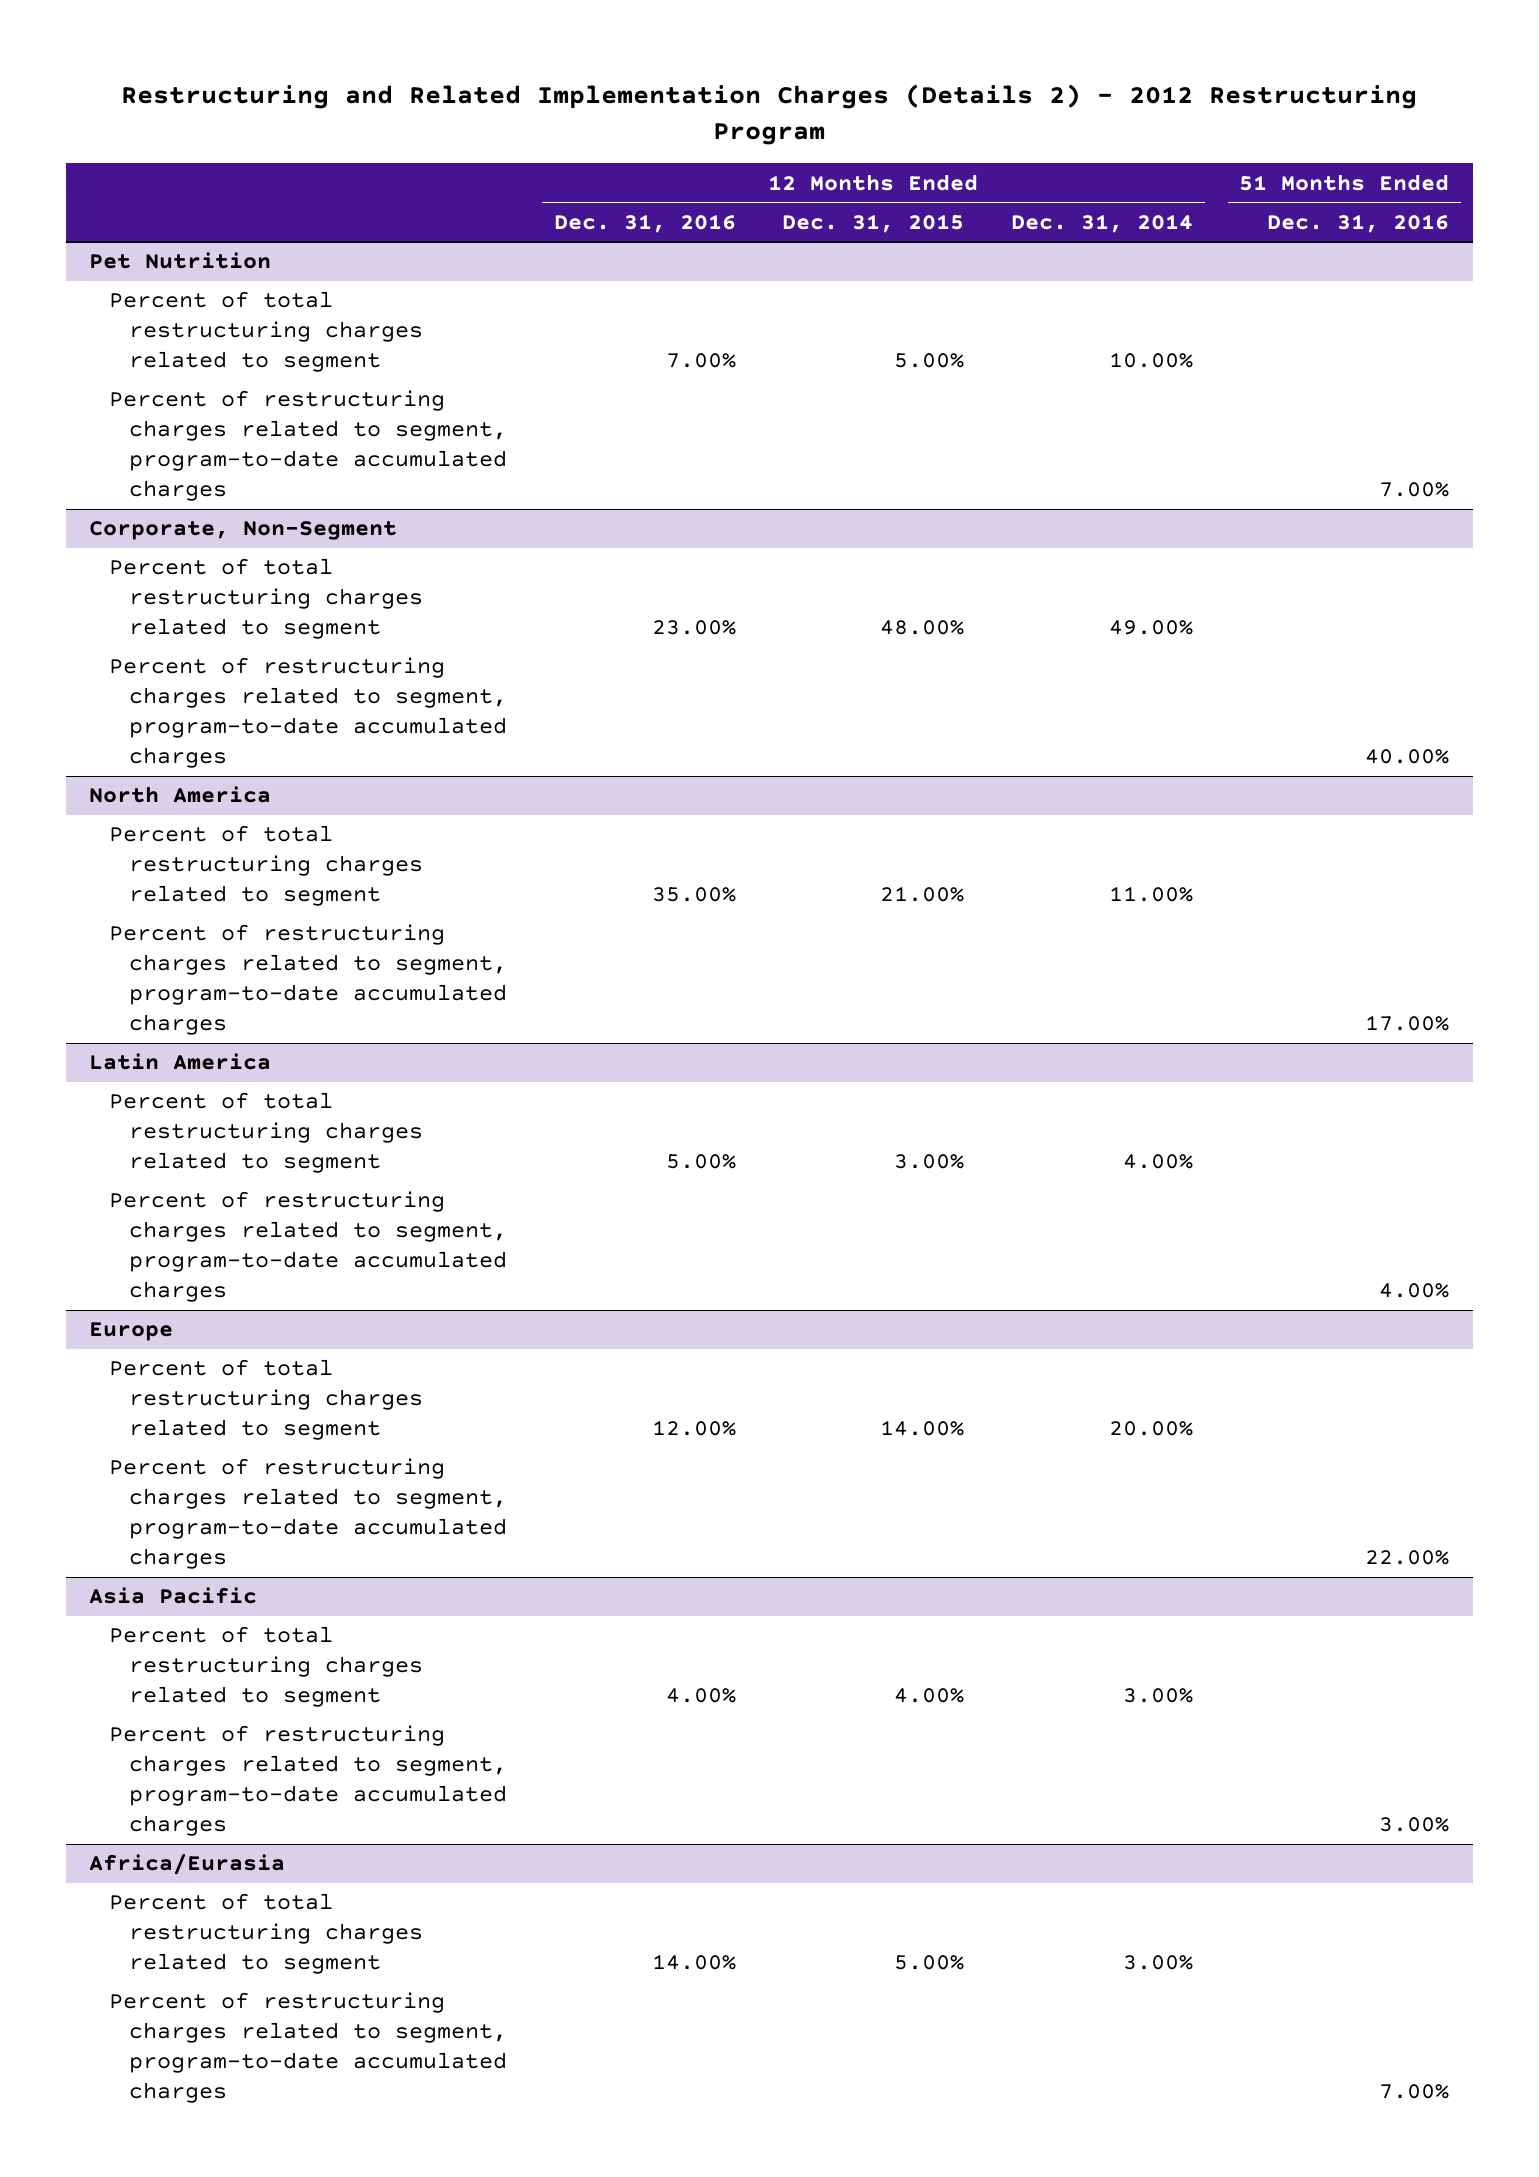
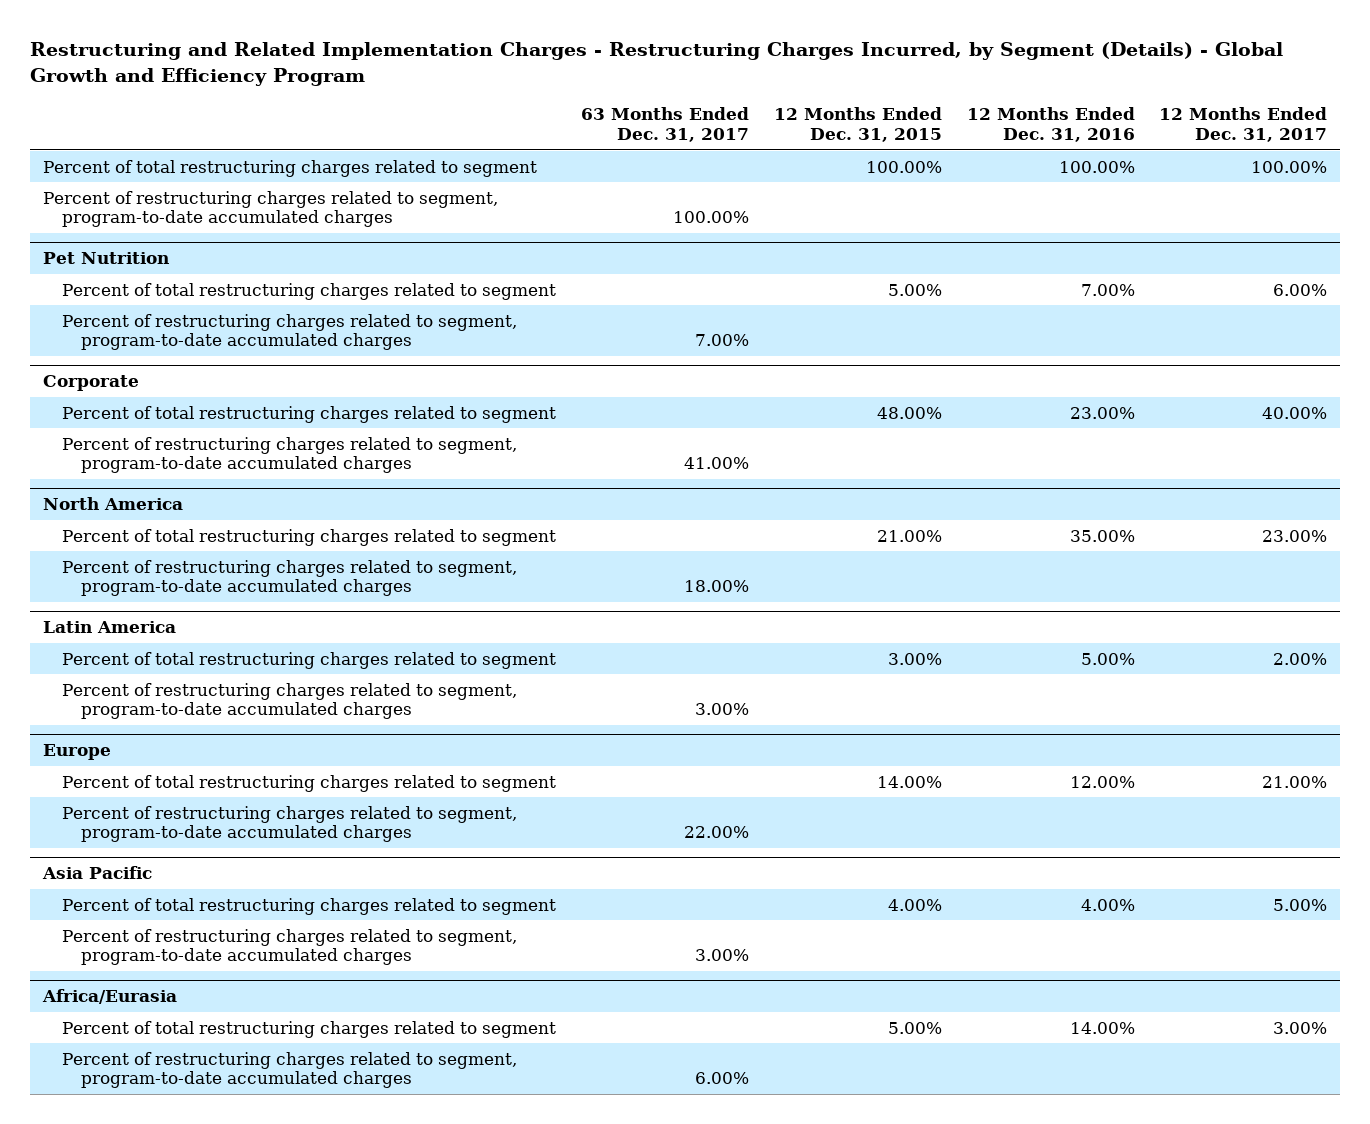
- Restructuring and Related Implementation Charges (Details 2) - 2012 Restructuring Program
+ Restructuring and Related Implementation Charges - Restructuring Charges Incurred, by Segment (Details) - Global Growth and Efficiency Program
- | 12 Months Ended Dec. 31, 2016 | 12 Months Ended Dec. 31, 2015 | 12 Months Ended Dec. 31, 2014 | 51 Months Ended Dec. 31, 2016
+ | 63 Months Ended Dec. 31, 2017 | 12 Months Ended Dec. 31, 2015 | 12 Months Ended Dec. 31, 2016 | 12 Months Ended Dec. 31, 2017
+ Percent of total restructuring charges related to segment | | 100.00% | 100.00% | 100.00%
+ Percent of restructuring charges related to segment, program-to-date accumulated charges | 100.00% | | |
- Corporate, Non-Segment
+ Corporate

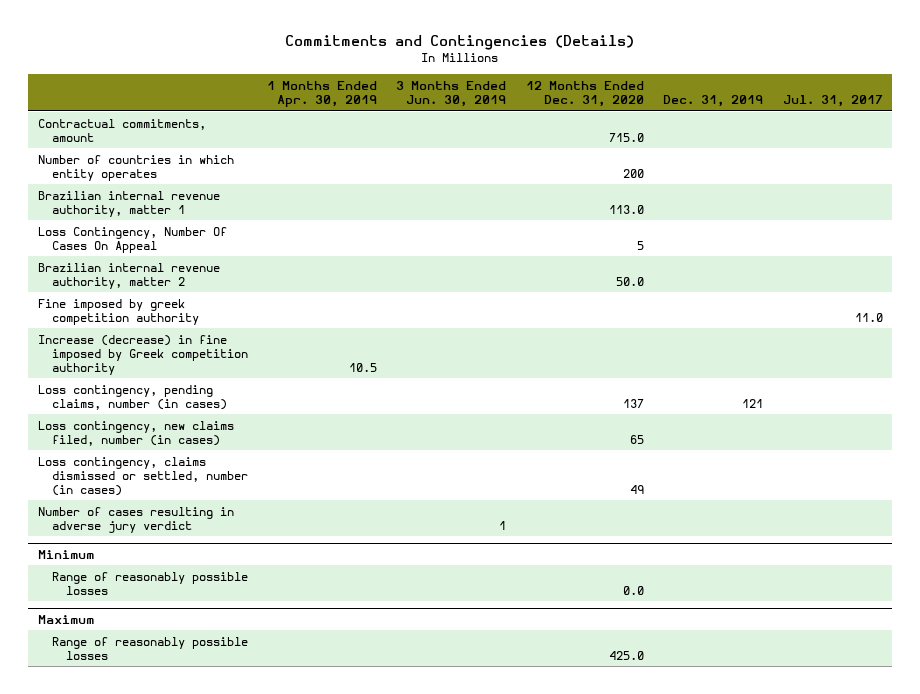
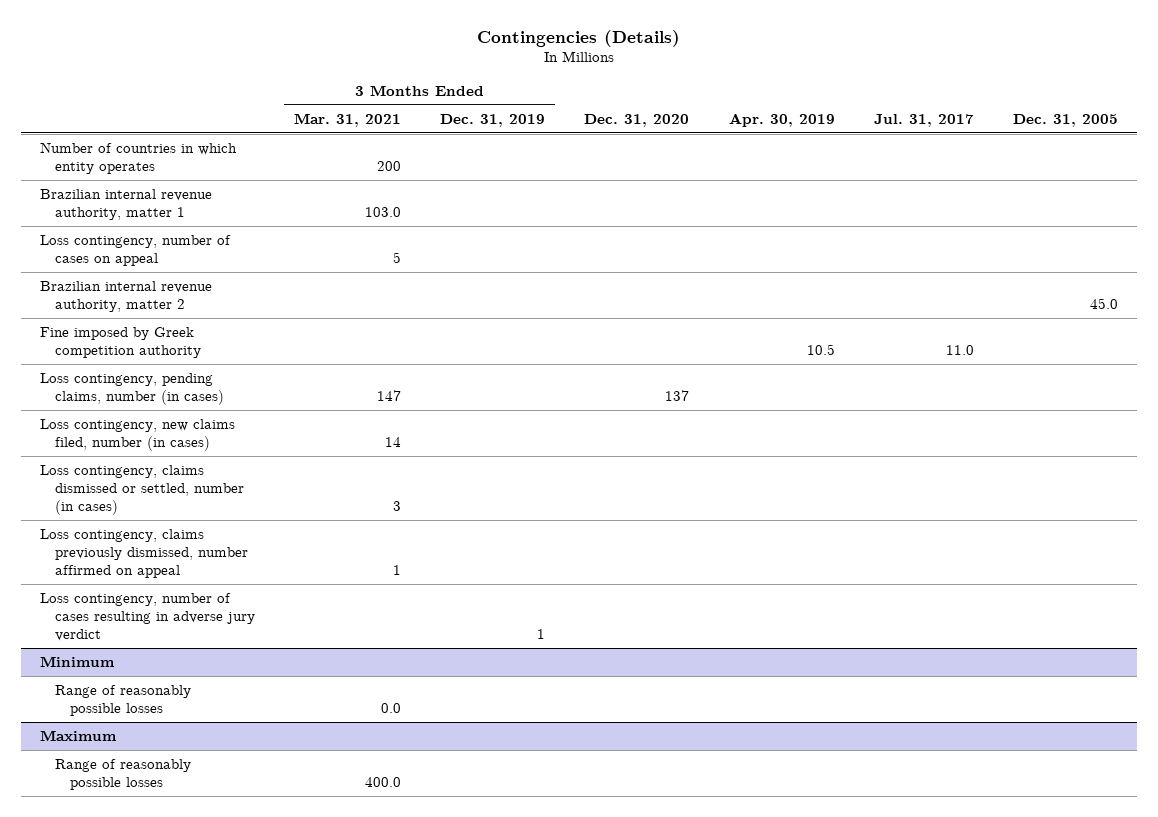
- Commitments and Contingencies (Details)
+ Contingencies (Details)
- | 1 Months Ended Apr. 30, 2019 | 3 Months Ended Jun. 30, 2019 | 12 Months Ended Dec. 31, 2020 | Dec. 31, 2019 | Jul. 31, 2017
+ | 3 Months Ended Mar. 31, 2021 | 3 Months Ended Dec. 31, 2019 | Dec. 31, 2020 | Apr. 30, 2019 | Jul. 31, 2017 | Dec. 31, 2005
- Contractual commitments, amount | | | 715.0 | |
- Loss Contingency, Number Of Cases On Appeal | | | 5 | |
+ Loss contingency, number of cases on appeal | 5 | | | | |
- Fine imposed by greek competition authority | | | | | 11.0
- Increase (decrease) in fine imposed by Greek competition authority | 10.5 | | | |
+ Fine imposed by Greek competition authority | | | | 10.5 | 11.0 |
- Number of cases resulting in adverse jury verdict | | 1 | | |
+ Loss contingency, claims previously dismissed, number affirmed on appeal | 1 | | | | |
+ Loss contingency, number of cases resulting in adverse jury verdict | | 1 | | | |

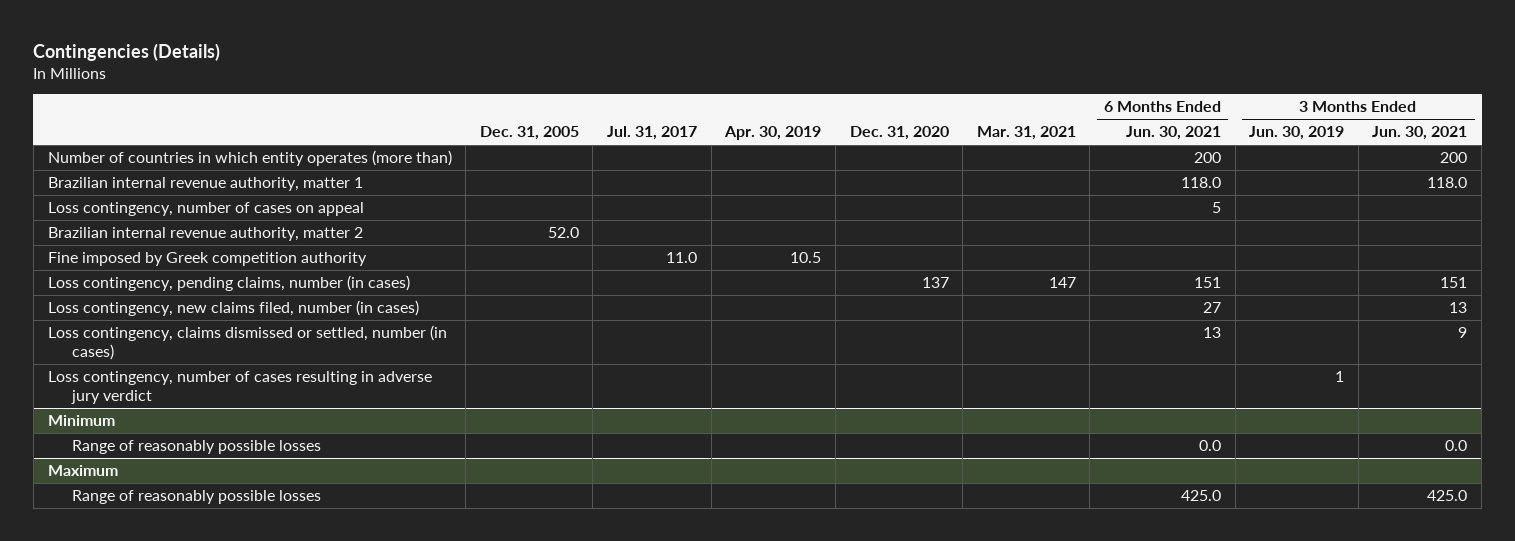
- | 3 Months Ended Mar. 31, 2021 | 3 Months Ended Dec. 31, 2019 | Dec. 31, 2020 | Apr. 30, 2019 | Jul. 31, 2017 | Dec. 31, 2005
+ | Dec. 31, 2005 | Jul. 31, 2017 | Apr. 30, 2019 | Dec. 31, 2020 | Mar. 31, 2021 | 6 Months Ended Jun. 30, 2021 | 3 Months Ended Jun. 30, 2019 | 3 Months Ended Jun. 30, 2021
- Number of countries in which entity operates | 200 | | | | |
+ Number of countries in which entity operates (more than) | | | | | | 200 | | 200
- Brazilian internal revenue authority, matter 2 | | | | | | 45.0
+ Brazilian internal revenue authority, matter 2 | 52.0 | | | | | | |
- Loss contingency, claims previously dismissed, number affirmed on appeal | 1 | | | | |

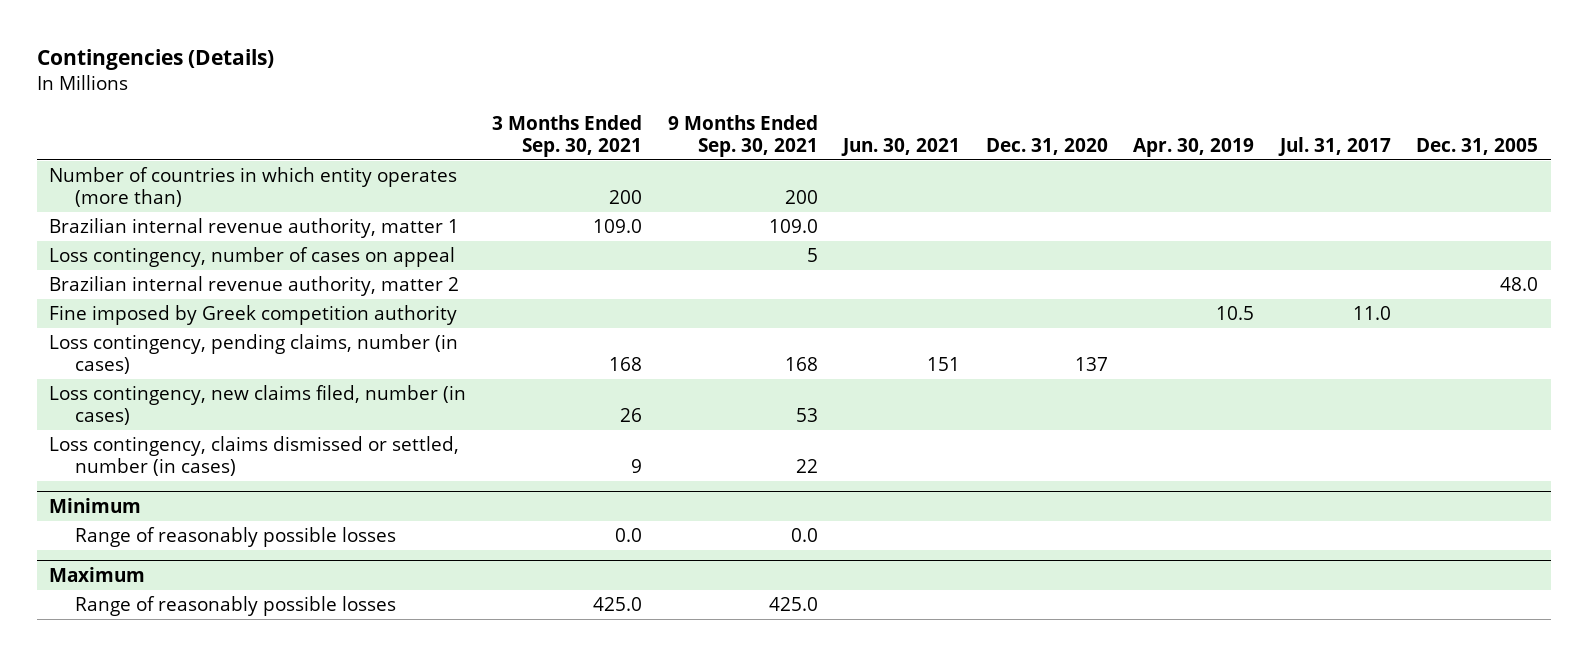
- | Dec. 31, 2005 | Jul. 31, 2017 | Apr. 30, 2019 | Dec. 31, 2020 | Mar. 31, 2021 | 6 Months Ended Jun. 30, 2021 | 3 Months Ended Jun. 30, 2019 | 3 Months Ended Jun. 30, 2021
+ | 3 Months Ended Sep. 30, 2021 | 9 Months Ended Sep. 30, 2021 | Jun. 30, 2021 | Dec. 31, 2020 | Apr. 30, 2019 | Jul. 31, 2017 | Dec. 31, 2005
- Brazilian internal revenue authority, matter 2 | 52.0 | | | | | | |
+ Brazilian internal revenue authority, matter 2 | | | | | | | 48.0
- Loss contingency, number of cases resulting in adverse jury verdict | | | | | | | 1 |

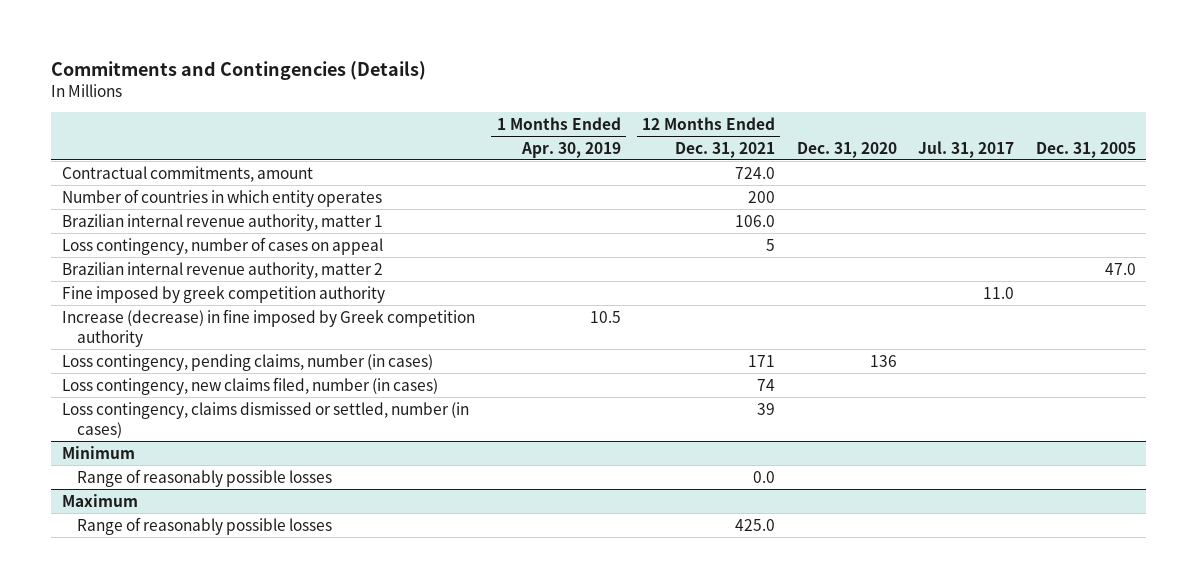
- Contingencies (Details)
+ Commitments and Contingencies (Details)
- | 3 Months Ended Sep. 30, 2021 | 9 Months Ended Sep. 30, 2021 | Jun. 30, 2021 | Dec. 31, 2020 | Apr. 30, 2019 | Jul. 31, 2017 | Dec. 31, 2005
+ | 1 Months Ended Apr. 30, 2019 | 12 Months Ended Dec. 31, 2021 | Dec. 31, 2020 | Jul. 31, 2017 | Dec. 31, 2005
- Number of countries in which entity operates (more than) | 200 | 200 | | | | |
+ Contractual commitments, amount | | 724.0 | | |
+ Number of countries in which entity operates | | 200 | | |
- Brazilian internal revenue authority, matter 2 | | | | | | | 48.0
- Fine imposed by Greek competition authority | | | | | 10.5 | 11.0 |
- Loss contingency, pending claims, number (in cases) | 168 | 168 | 151 | 137 | | |
+ Brazilian internal revenue authority, matter 2 | | | | | 47.0
+ Fine imposed by greek competition authority | | | | 11.0 |
+ Increase (decrease) in fine imposed by Greek competition authority | 10.5 | | | |
+ Loss contingency, pending claims, number (in cases) | | 171 | 136 | |

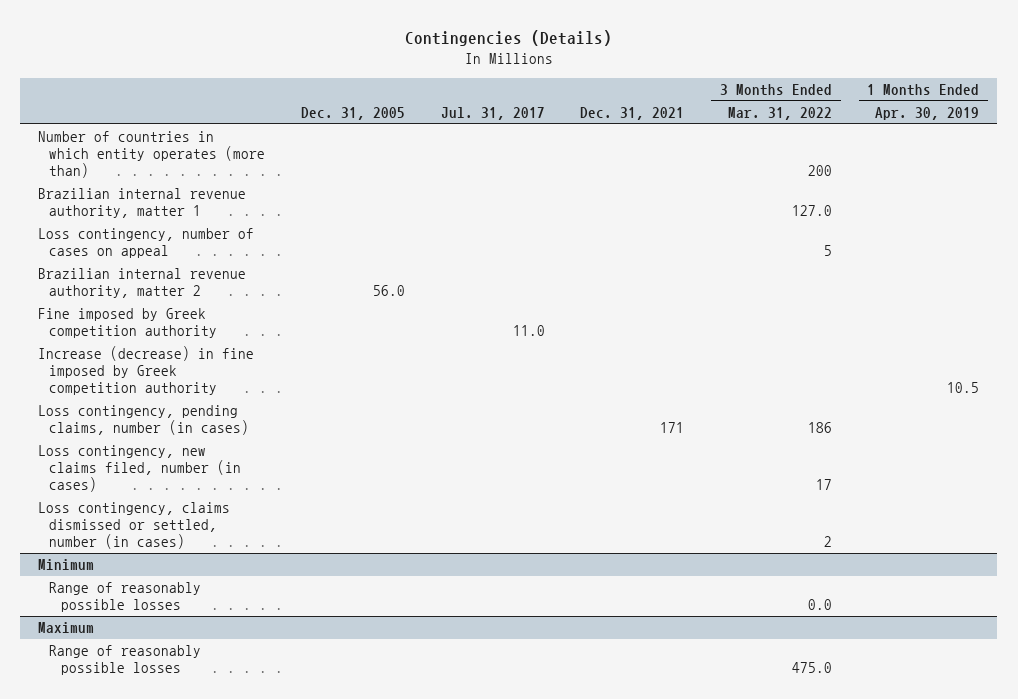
- Commitments and Contingencies (Details)
+ Contingencies (Details)
- | 1 Months Ended Apr. 30, 2019 | 12 Months Ended Dec. 31, 2021 | Dec. 31, 2020 | Jul. 31, 2017 | Dec. 31, 2005
+ | Dec. 31, 2005 | Jul. 31, 2017 | Dec. 31, 2021 | 3 Months Ended Mar. 31, 2022 | 1 Months Ended Apr. 30, 2019
- Contractual commitments, amount | | 724.0 | | |
- Number of countries in which entity operates | | 200 | | |
+ Number of countries in which entity operates (more than) | | | | 200 |
- Brazilian internal revenue authority, matter 2 | | | | | 47.0
- Fine imposed by greek competition authority | | | | 11.0 |
+ Brazilian internal revenue authority, matter 2 | 56.0 | | | |
+ Fine imposed by Greek competition authority | | 11.0 | | |

